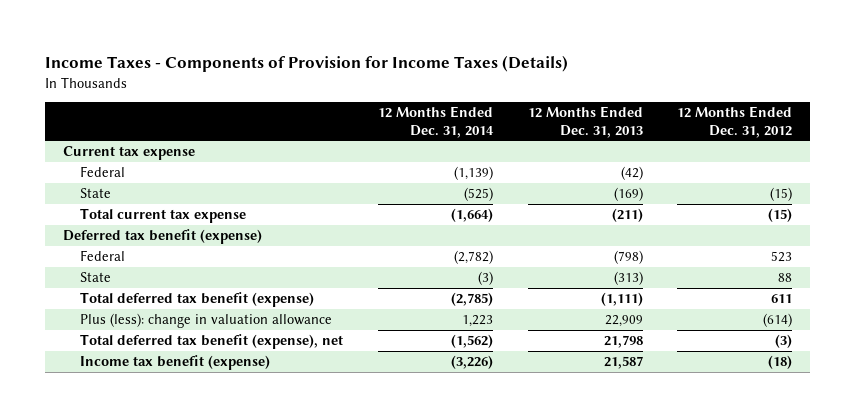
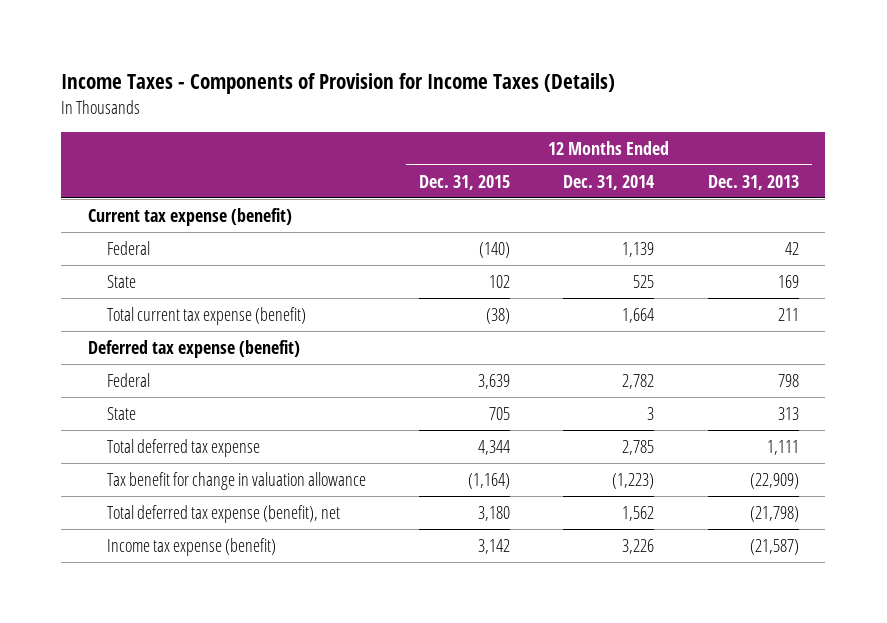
- | 12 Months Ended Dec. 31, 2014 | 12 Months Ended Dec. 31, 2013 | 12 Months Ended Dec. 31, 2012
+ | 12 Months Ended Dec. 31, 2015 | 12 Months Ended Dec. 31, 2014 | 12 Months Ended Dec. 31, 2013
- Current tax expense
- Federal | (1,139) | (42) |
- State | (525) | (169) | (15)
- Total current tax expense | (1,664) | (211) | (15)
- Deferred tax benefit (expense)
- Federal | (2,782) | (798) | 523
- State | (3) | (313) | 88
- Total deferred tax benefit (expense) | (2,785) | (1,111) | 611
- Plus (less): change in valuation allowance | 1,223 | 22,909 | (614)
- Total deferred tax benefit (expense), net | (1,562) | 21,798 | (3)
- Income tax benefit (expense) | (3,226) | 21,587 | (18)
+ Current tax expense (benefit)
+ Federal | (140) | 1,139 | 42
+ State | 102 | 525 | 169
+ Total current tax expense (benefit) | (38) | 1,664 | 211
+ Deferred tax expense (benefit)
+ Federal | 3,639 | 2,782 | 798
+ State | 705 | 3 | 313
+ Total deferred tax expense | 4,344 | 2,785 | 1,111
+ Tax benefit for change in valuation allowance | (1,164) | (1,223) | (22,909)
+ Total deferred tax expense (benefit), net | 3,180 | 1,562 | (21,798)
+ Income tax expense (benefit) | 3,142 | 3,226 | (21,587)

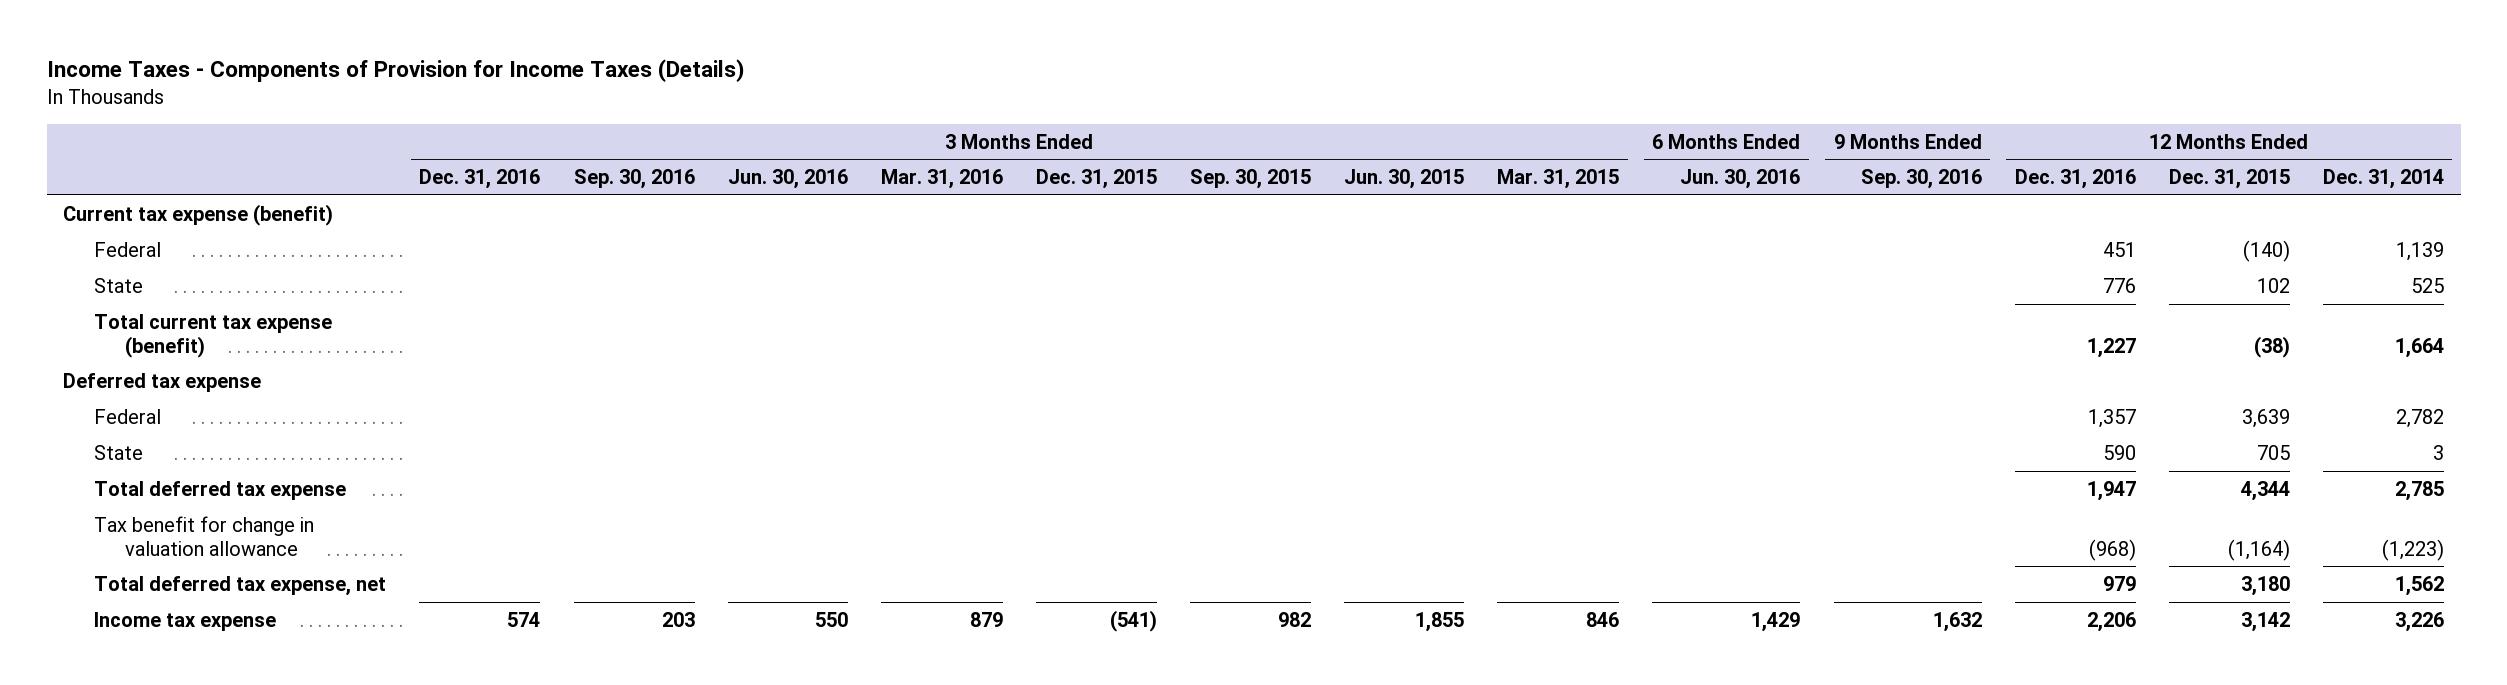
- | 12 Months Ended Dec. 31, 2015 | 12 Months Ended Dec. 31, 2014 | 12 Months Ended Dec. 31, 2013
+ | 3 Months Ended Dec. 31, 2016 | 3 Months Ended Sep. 30, 2016 | 3 Months Ended Jun. 30, 2016 | 3 Months Ended Mar. 31, 2016 | 3 Months Ended Dec. 31, 2015 | 3 Months Ended Sep. 30, 2015 | 3 Months Ended Jun. 30, 2015 | 3 Months Ended Mar. 31, 2015 | 6 Months Ended Jun. 30, 2016 | 9 Months Ended Sep. 30, 2016 | 12 Months Ended Dec. 31, 2016 | 12 Months Ended Dec. 31, 2015 | 12 Months Ended Dec. 31, 2014
- Deferred tax expense (benefit)
+ Deferred tax expense
- Total deferred tax expense (benefit), net | 3,180 | 1,562 | (21,798)
- Income tax expense (benefit) | 3,142 | 3,226 | (21,587)
+ Total deferred tax expense, net | | | | | | | | | | | 979 | 3,180 | 1,562
+ Income tax expense | 574 | 203 | 550 | 879 | (541) | 982 | 1,855 | 846 | 1,429 | 1,632 | 2,206 | 3,142 | 3,226

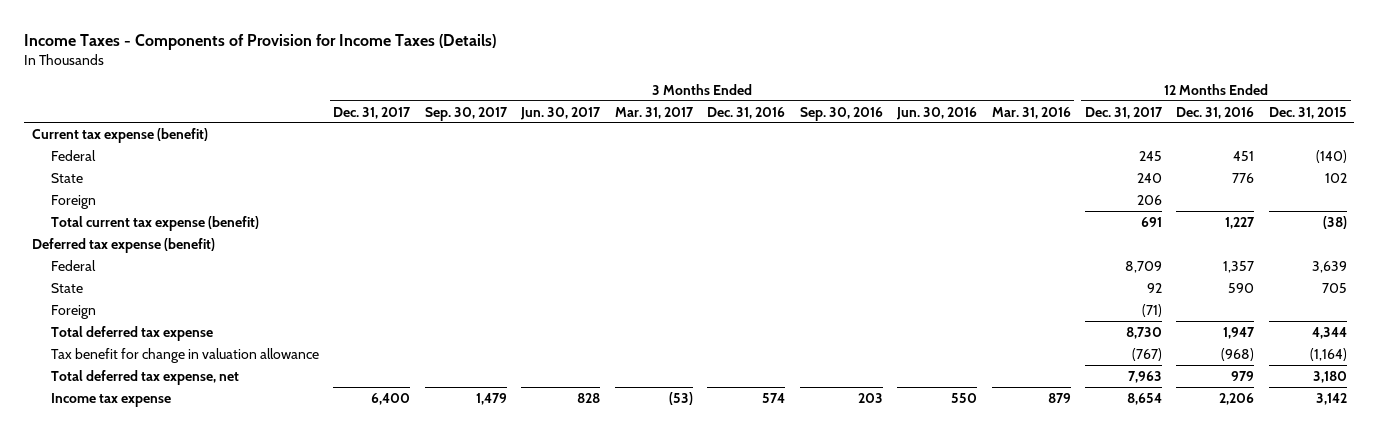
- | 3 Months Ended Dec. 31, 2016 | 3 Months Ended Sep. 30, 2016 | 3 Months Ended Jun. 30, 2016 | 3 Months Ended Mar. 31, 2016 | 3 Months Ended Dec. 31, 2015 | 3 Months Ended Sep. 30, 2015 | 3 Months Ended Jun. 30, 2015 | 3 Months Ended Mar. 31, 2015 | 6 Months Ended Jun. 30, 2016 | 9 Months Ended Sep. 30, 2016 | 12 Months Ended Dec. 31, 2016 | 12 Months Ended Dec. 31, 2015 | 12 Months Ended Dec. 31, 2014
+ | 3 Months Ended Dec. 31, 2017 | 3 Months Ended Sep. 30, 2017 | 3 Months Ended Jun. 30, 2017 | 3 Months Ended Mar. 31, 2017 | 3 Months Ended Dec. 31, 2016 | 3 Months Ended Sep. 30, 2016 | 3 Months Ended Jun. 30, 2016 | 3 Months Ended Mar. 31, 2016 | 12 Months Ended Dec. 31, 2017 | 12 Months Ended Dec. 31, 2016 | 12 Months Ended Dec. 31, 2015
+ Foreign | | | | | | | | | 206 | |
- Deferred tax expense
+ Deferred tax expense (benefit)
+ Foreign | | | | | | | | | (71) | |

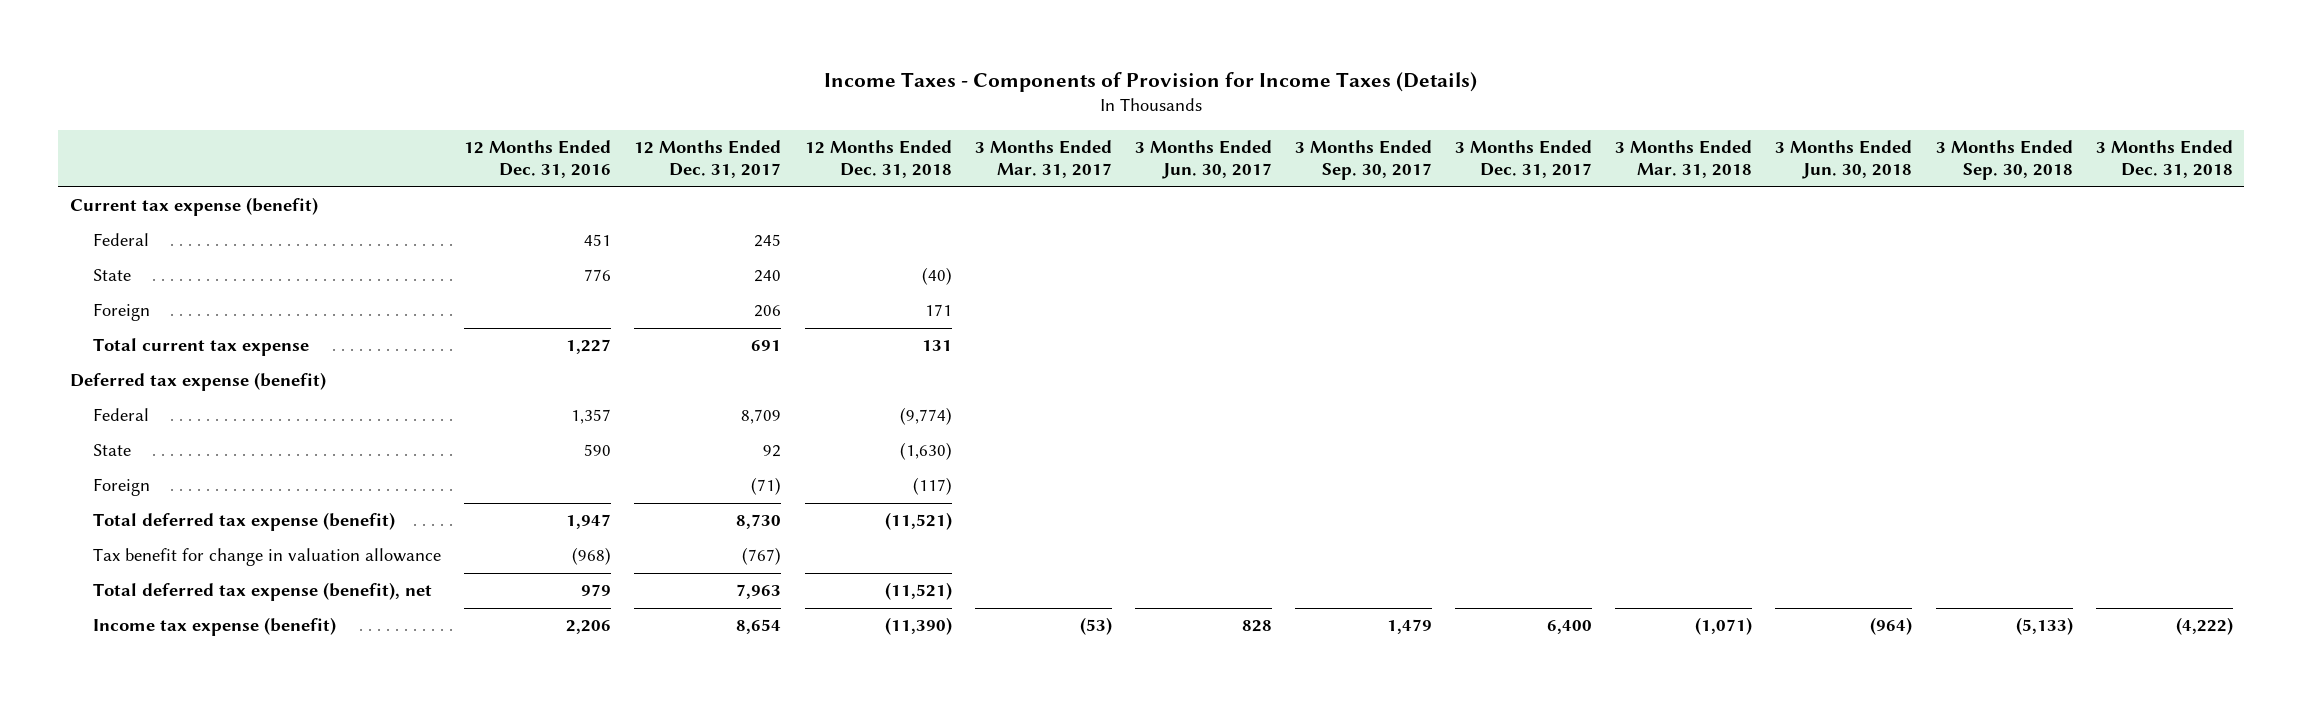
- | 3 Months Ended Dec. 31, 2017 | 3 Months Ended Sep. 30, 2017 | 3 Months Ended Jun. 30, 2017 | 3 Months Ended Mar. 31, 2017 | 3 Months Ended Dec. 31, 2016 | 3 Months Ended Sep. 30, 2016 | 3 Months Ended Jun. 30, 2016 | 3 Months Ended Mar. 31, 2016 | 12 Months Ended Dec. 31, 2017 | 12 Months Ended Dec. 31, 2016 | 12 Months Ended Dec. 31, 2015
+ | 12 Months Ended Dec. 31, 2016 | 12 Months Ended Dec. 31, 2017 | 12 Months Ended Dec. 31, 2018 | 3 Months Ended Mar. 31, 2017 | 3 Months Ended Jun. 30, 2017 | 3 Months Ended Sep. 30, 2017 | 3 Months Ended Dec. 31, 2017 | 3 Months Ended Mar. 31, 2018 | 3 Months Ended Jun. 30, 2018 | 3 Months Ended Sep. 30, 2018 | 3 Months Ended Dec. 31, 2018
- Total current tax expense (benefit) | | | | | | | | | 691 | 1,227 | (38)
+ Total current tax expense | 1,227 | 691 | 131 | | | | | | | |
- Total deferred tax expense | | | | | | | | | 8,730 | 1,947 | 4,344
+ Total deferred tax expense (benefit) | 1,947 | 8,730 | (11,521) | | | | | | | |
- Total deferred tax expense, net | | | | | | | | | 7,963 | 979 | 3,180
- Income tax expense | 6,400 | 1,479 | 828 | (53) | 574 | 203 | 550 | 879 | 8,654 | 2,206 | 3,142
+ Total deferred tax expense (benefit), net | 979 | 7,963 | (11,521) | | | | | | | |
+ Income tax expense (benefit) | 2,206 | 8,654 | (11,390) | (53) | 828 | 1,479 | 6,400 | (1,071) | (964) | (5,133) | (4,222)

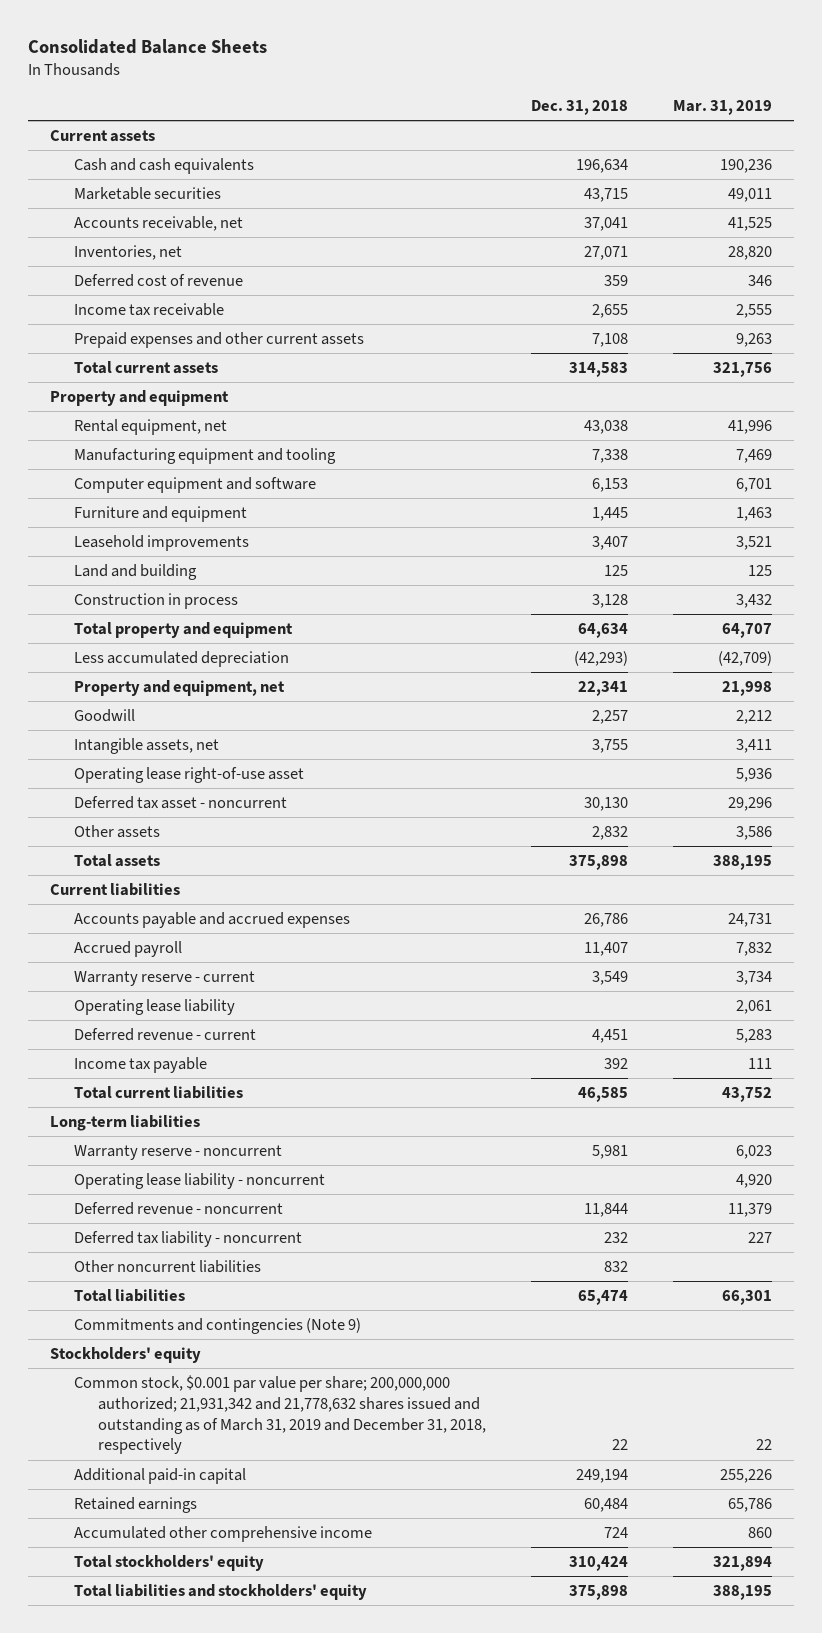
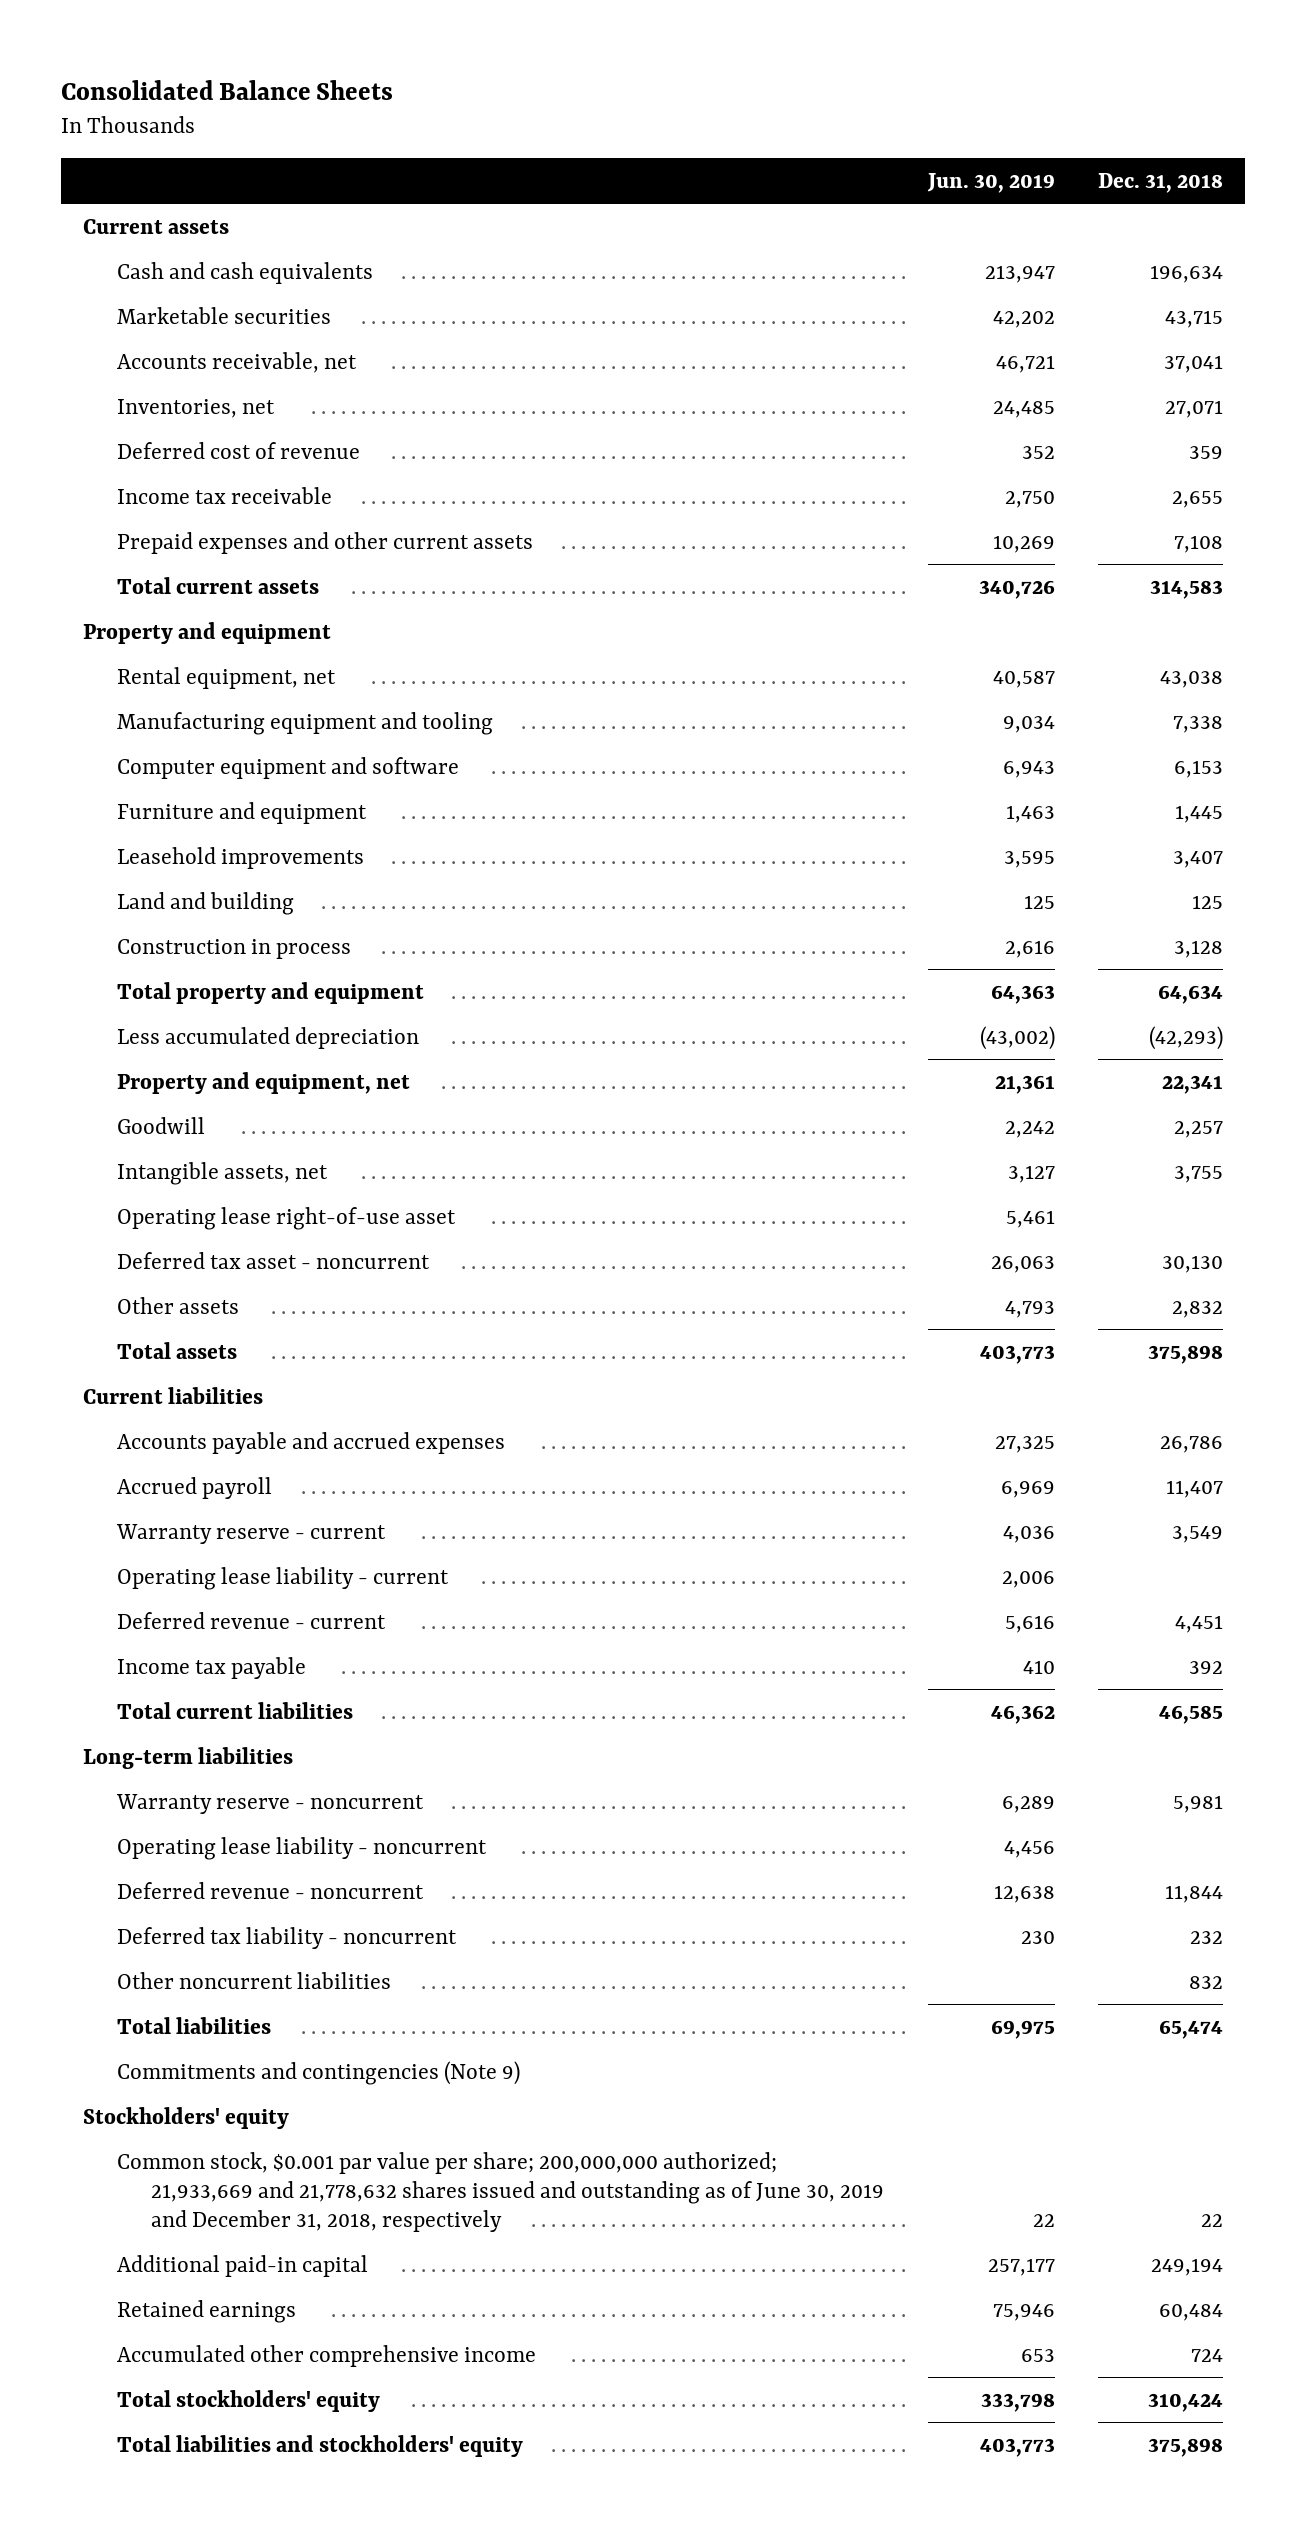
- | Dec. 31, 2018 | Mar. 31, 2019
+ | Jun. 30, 2019 | Dec. 31, 2018
- Operating lease liability | | 2,061
+ Operating lease liability - current | 2,006 |
- Common stock, $0.001 par value per share; 200,000,000 authorized; 21,931,342 and 21,778,632 shares issued and outstanding as of March 31, 2019 and December 31, 2018, respectively | 22 | 22
+ Common stock, $0.001 par value per share; 200,000,000 authorized; 21,933,669 and 21,778,632 shares issued and outstanding as of June 30, 2019 and December 31, 2018, respectively | 22 | 22

